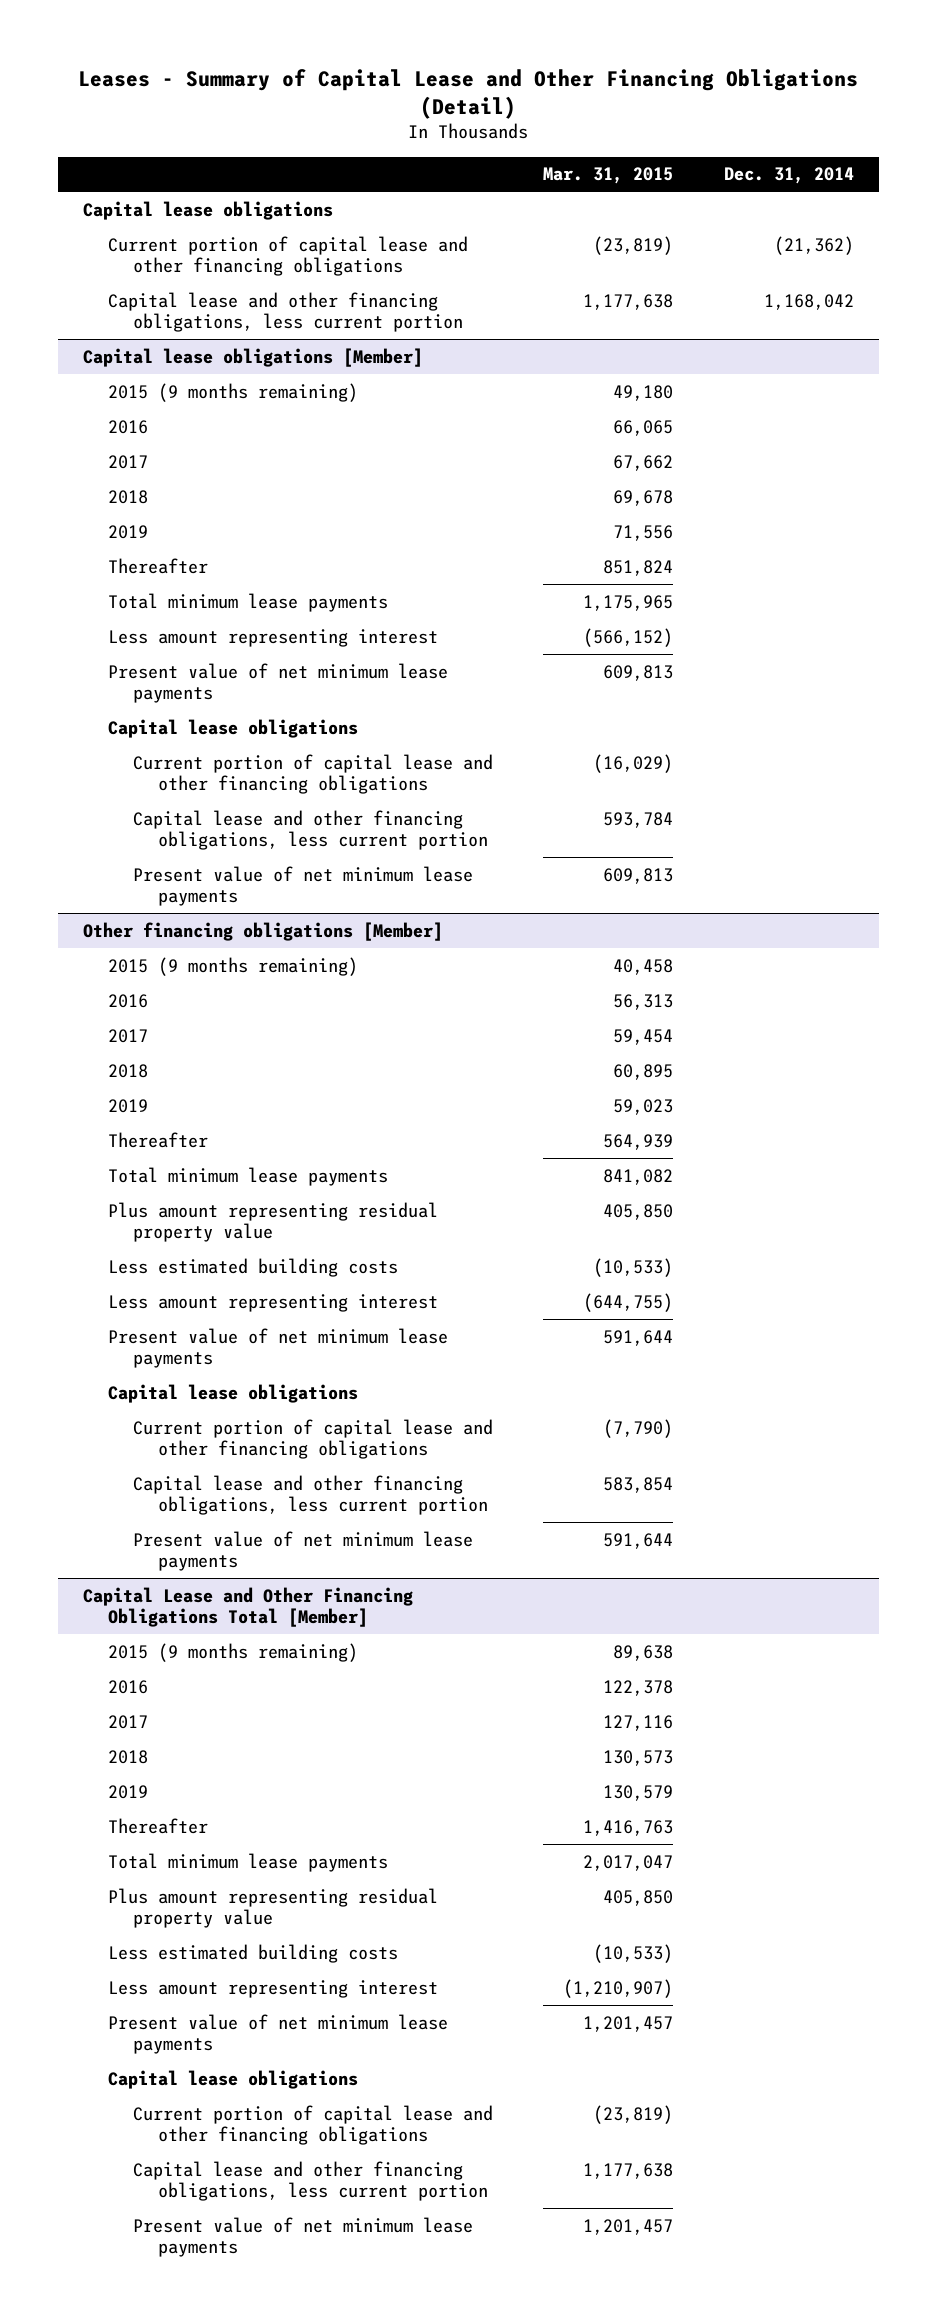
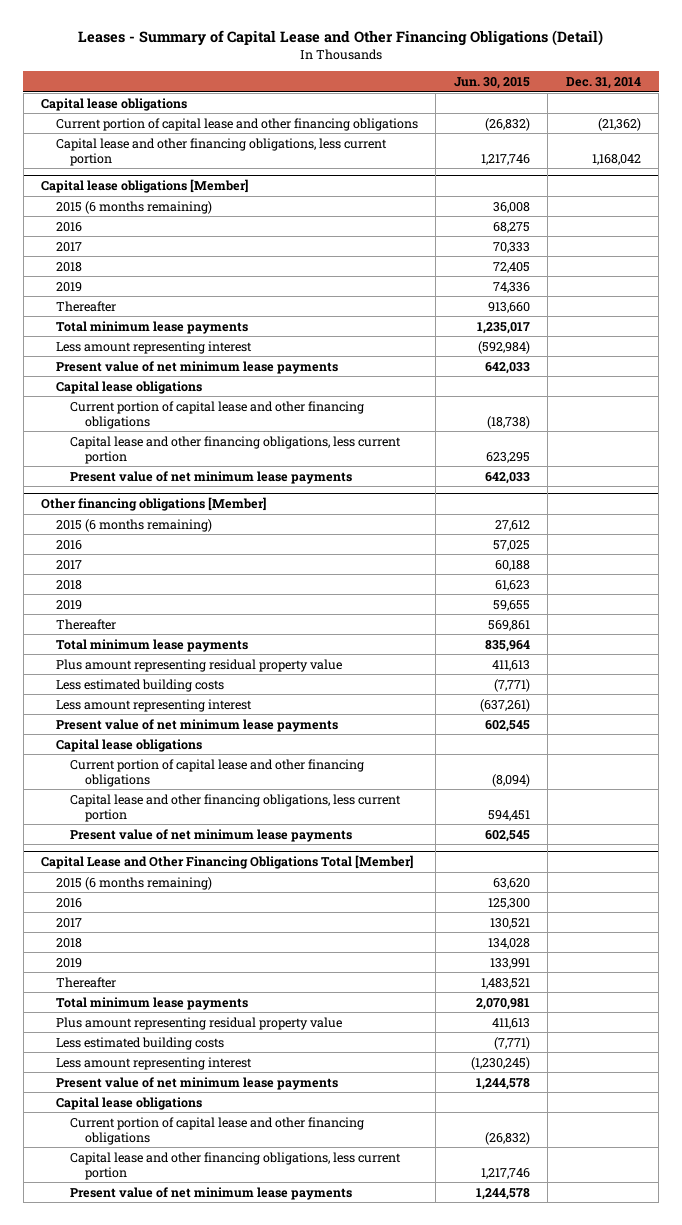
- | Mar. 31, 2015 | Dec. 31, 2014
+ | Jun. 30, 2015 | Dec. 31, 2014
@ Capital lease obligations [Member]
- 2015 (9 months remaining) | 49,180 |
+ 2015 (6 months remaining) | 36,008 |
@ Other financing obligations [Member]
- 2015 (9 months remaining) | 40,458 |
+ 2015 (6 months remaining) | 27,612 |
@ Capital Lease and Other Financing Obligations Total [Member]
- 2015 (9 months remaining) | 89,638 |
+ 2015 (6 months remaining) | 63,620 |

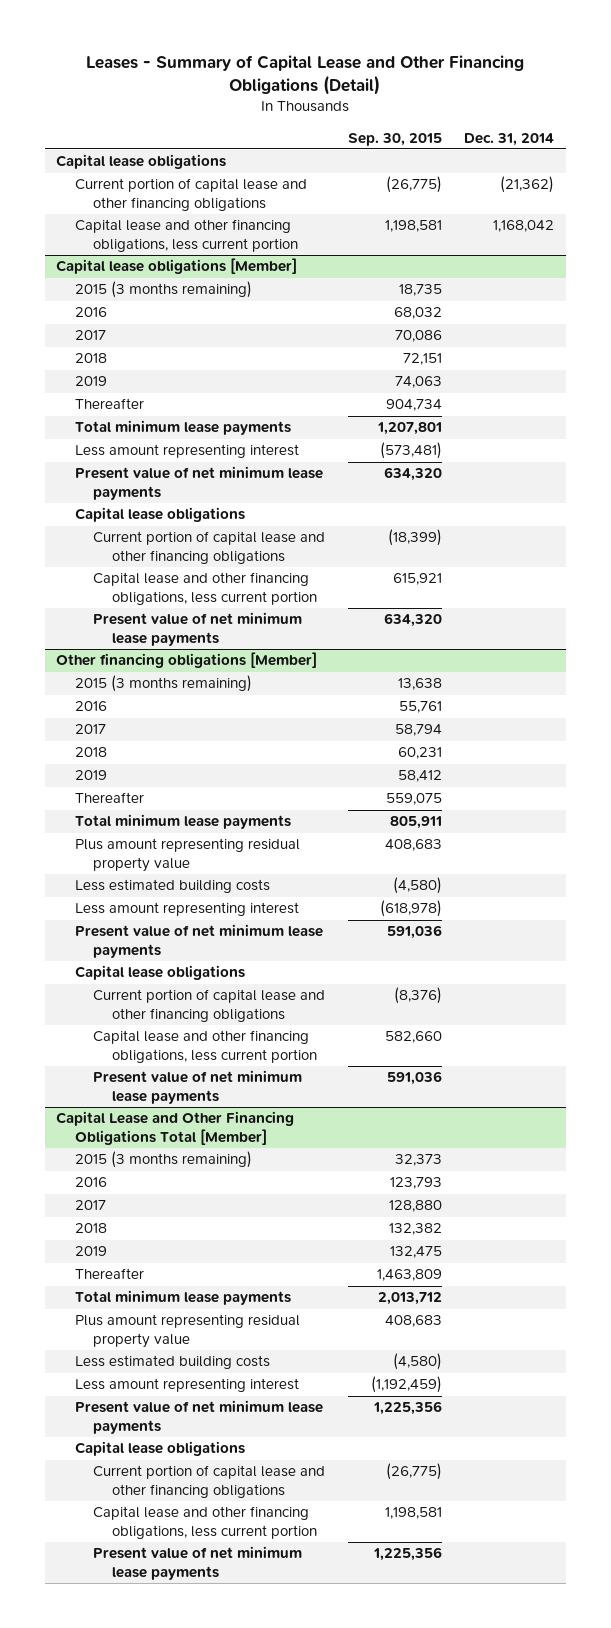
- | Jun. 30, 2015 | Dec. 31, 2014
+ | Sep. 30, 2015 | Dec. 31, 2014
@ Capital lease obligations [Member]
- 2015 (6 months remaining) | 36,008 |
+ 2015 (3 months remaining) | 18,735 |
@ Other financing obligations [Member]
- 2015 (6 months remaining) | 27,612 |
+ 2015 (3 months remaining) | 13,638 |
@ Capital Lease and Other Financing Obligations Total [Member]
- 2015 (6 months remaining) | 63,620 |
+ 2015 (3 months remaining) | 32,373 |

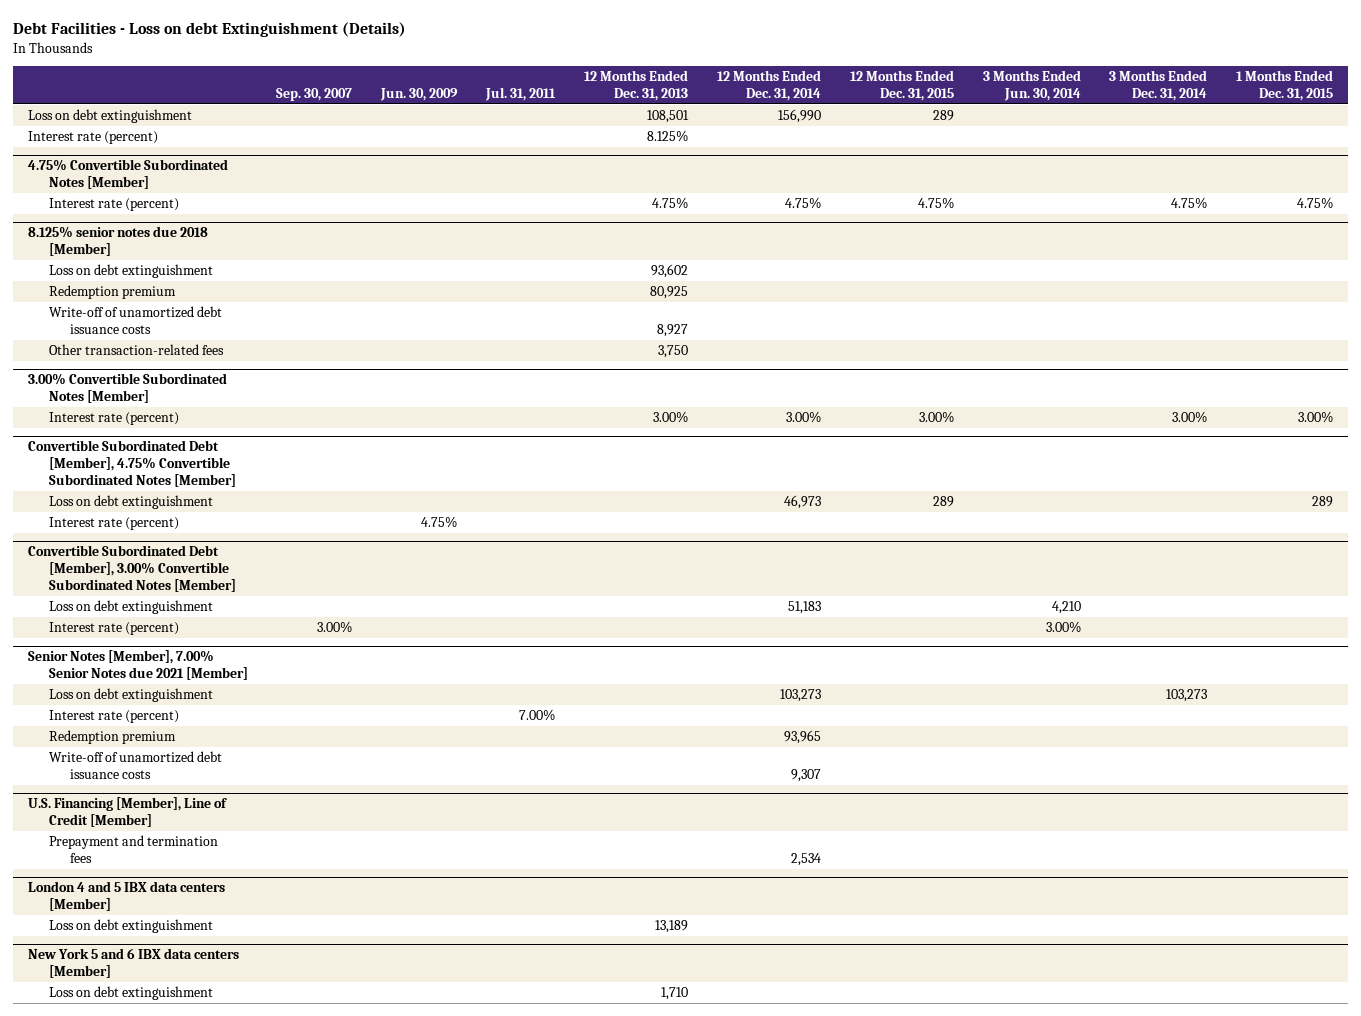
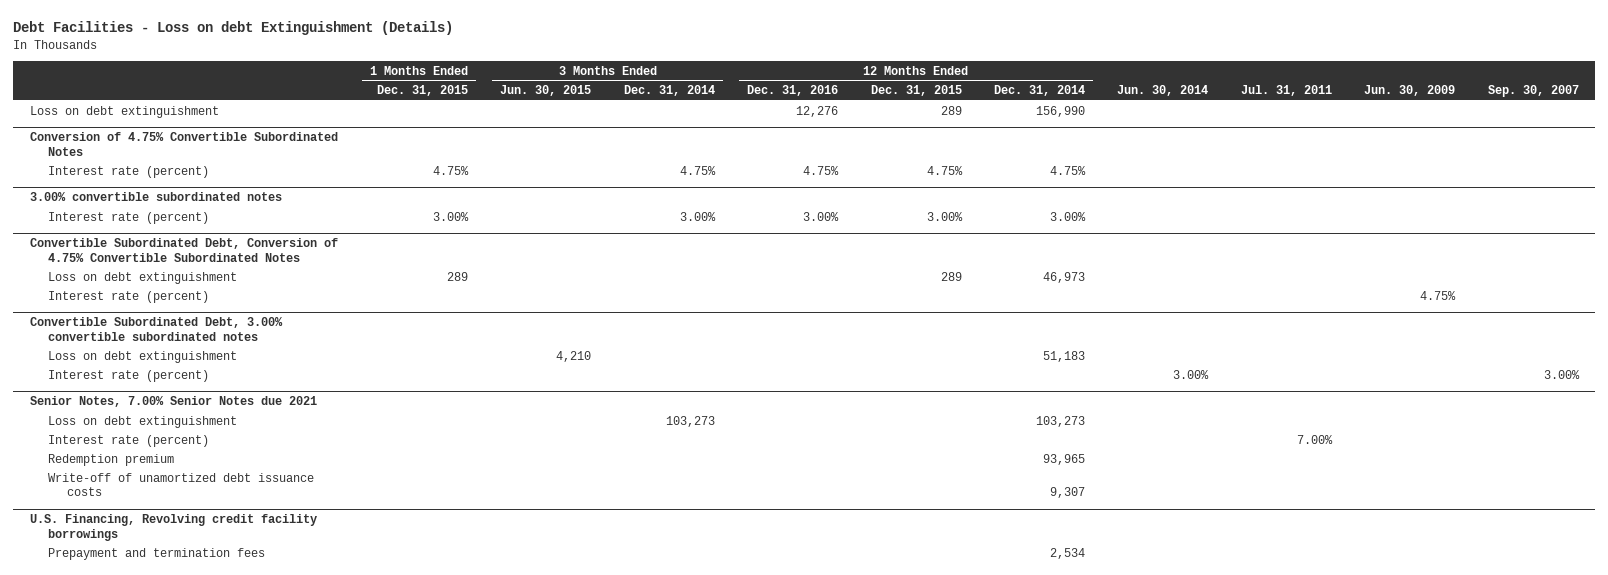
- | Sep. 30, 2007 | Jun. 30, 2009 | Jul. 31, 2011 | 12 Months Ended Dec. 31, 2013 | 12 Months Ended Dec. 31, 2014 | 12 Months Ended Dec. 31, 2015 | 3 Months Ended Jun. 30, 2014 | 3 Months Ended Dec. 31, 2014 | 1 Months Ended Dec. 31, 2015
+ | 1 Months Ended Dec. 31, 2015 | 3 Months Ended Jun. 30, 2015 | 3 Months Ended Dec. 31, 2014 | 12 Months Ended Dec. 31, 2016 | 12 Months Ended Dec. 31, 2015 | 12 Months Ended Dec. 31, 2014 | Jun. 30, 2014 | Jul. 31, 2011 | Jun. 30, 2009 | Sep. 30, 2007
- Interest rate (percent) | | | | 8.125% | | | | |
- 4.75% Convertible Subordinated Notes [Member]
+ Conversion of 4.75% Convertible Subordinated Notes
- 8.125% senior notes due 2018 [Member]
- Loss on debt extinguishment | | | | 93,602 | | | | |
- Redemption premium | | | | 80,925 | | | | |
- Write-off of unamortized debt issuance costs | | | | 8,927 | | | | |
- Other transaction-related fees | | | | 3,750 | | | | |
- 3.00% Convertible Subordinated Notes [Member]
+ 3.00% convertible subordinated notes
- Convertible Subordinated Debt [Member], 4.75% Convertible Subordinated Notes [Member]
+ Convertible Subordinated Debt, Conversion of 4.75% Convertible Subordinated Notes
- Convertible Subordinated Debt [Member], 3.00% Convertible Subordinated Notes [Member]
+ Convertible Subordinated Debt, 3.00% convertible subordinated notes
- Senior Notes [Member], 7.00% Senior Notes due 2021 [Member]
+ Senior Notes, 7.00% Senior Notes due 2021
- U.S. Financing [Member], Line of Credit [Member]
+ U.S. Financing, Revolving credit facility borrowings
- London 4 and 5 IBX data centers [Member]
- Loss on debt extinguishment | | | | 13,189 | | | | |
- New York 5 and 6 IBX data centers [Member]
- Loss on debt extinguishment | | | | 1,710 | | | | |

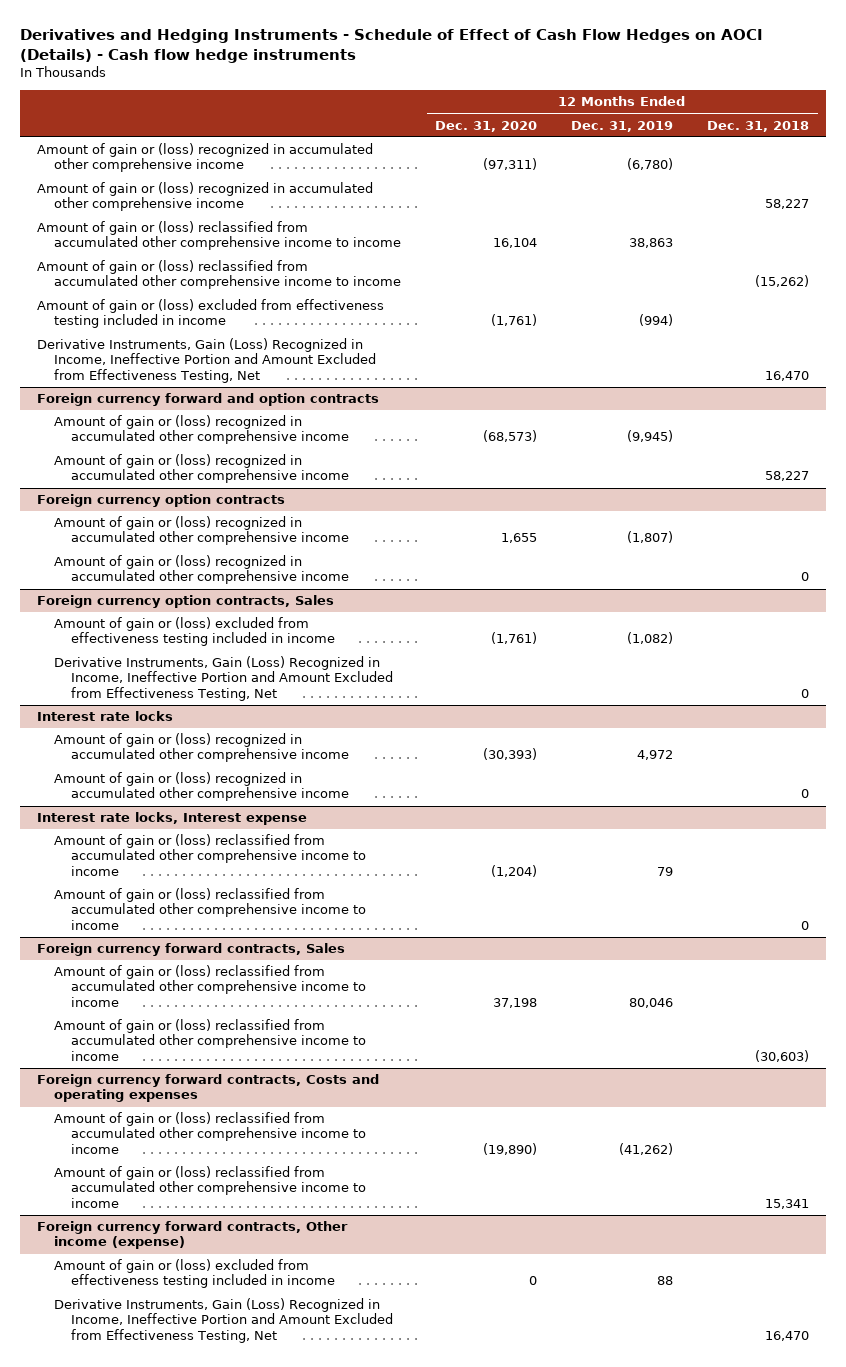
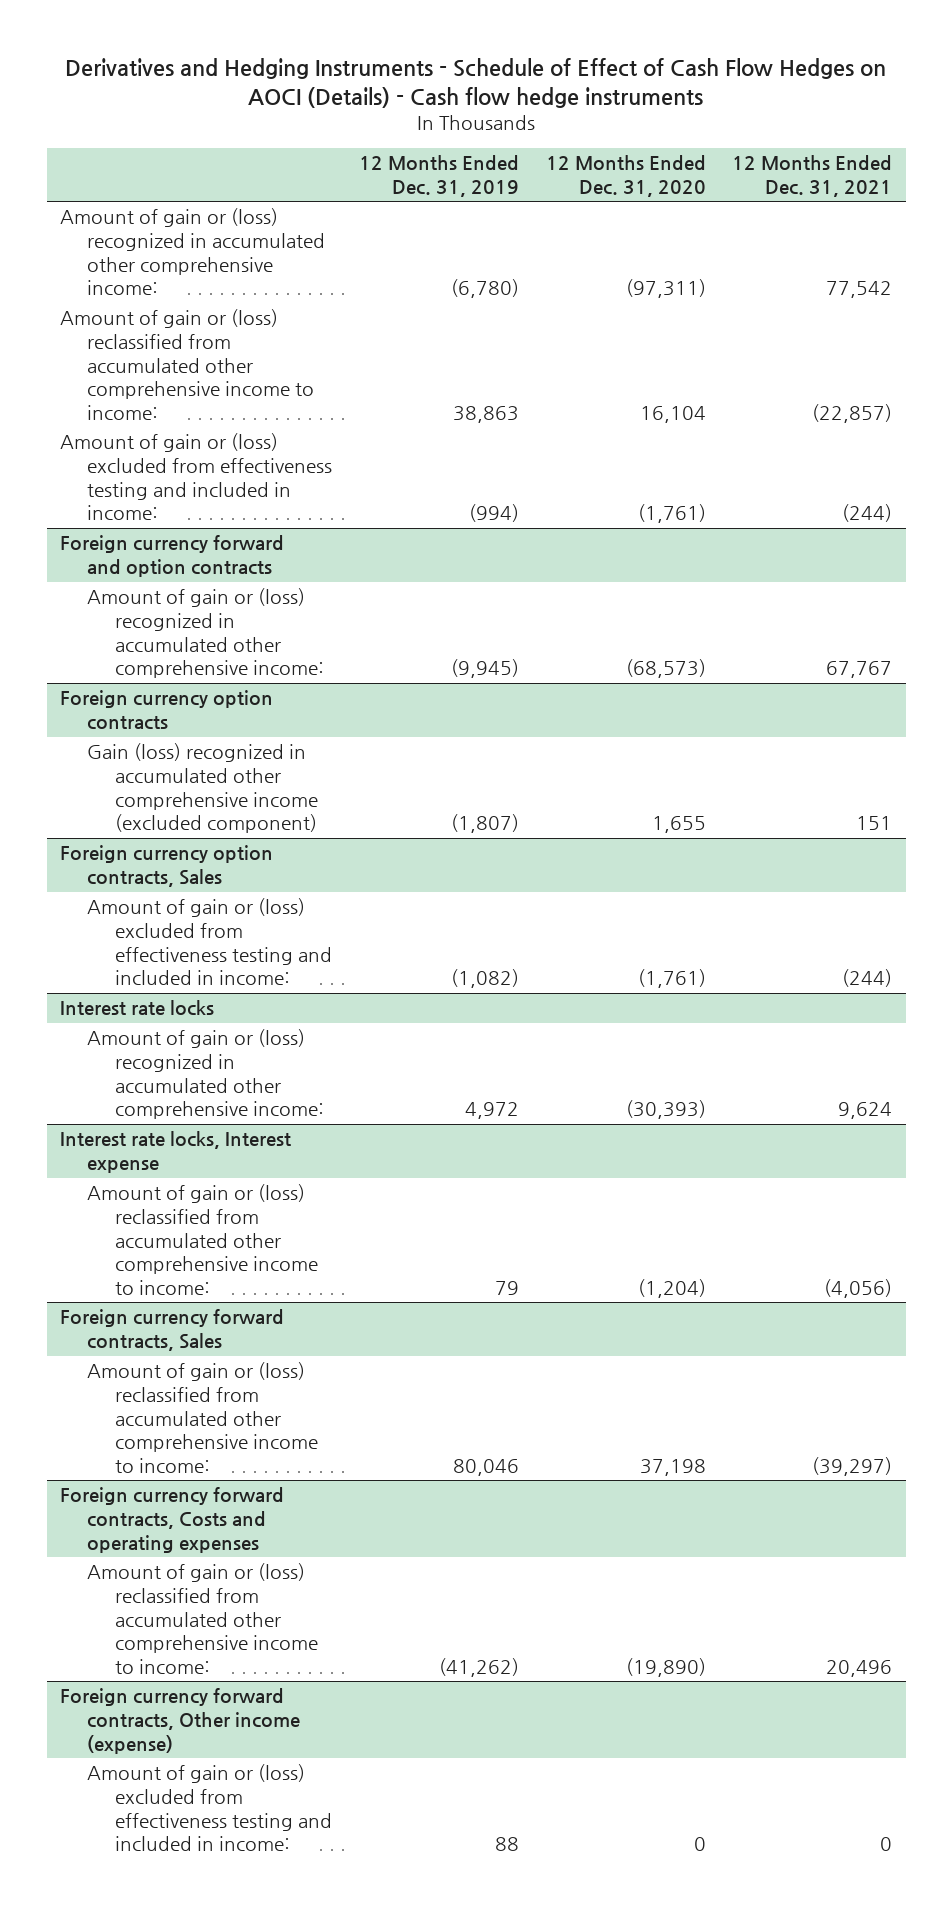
- | 12 Months Ended Dec. 31, 2020 | 12 Months Ended Dec. 31, 2019 | 12 Months Ended Dec. 31, 2018
+ | 12 Months Ended Dec. 31, 2019 | 12 Months Ended Dec. 31, 2020 | 12 Months Ended Dec. 31, 2021
- Amount of gain or (loss) recognized in accumulated other comprehensive income | (97,311) | (6,780) |
- Amount of gain or (loss) recognized in accumulated other comprehensive income | | | 58,227
- Amount of gain or (loss) reclassified from accumulated other comprehensive income to income | 16,104 | 38,863 |
- Amount of gain or (loss) reclassified from accumulated other comprehensive income to income | | | (15,262)
- Amount of gain or (loss) excluded from effectiveness testing included in income | (1,761) | (994) |
- Derivative Instruments, Gain (Loss) Recognized in Income, Ineffective Portion and Amount Excluded from Effectiveness Testing, Net | | | 16,470
+ Amount of gain or (loss) recognized in accumulated other comprehensive income: | (6,780) | (97,311) | 77,542
+ Amount of gain or (loss) reclassified from accumulated other comprehensive income to income: | 38,863 | 16,104 | (22,857)
+ Amount of gain or (loss) excluded from effectiveness testing and included in income: | (994) | (1,761) | (244)
@ Foreign currency forward and option contracts
- Amount of gain or (loss) recognized in accumulated other comprehensive income | (68,573) | (9,945) |
- Amount of gain or (loss) recognized in accumulated other comprehensive income | | | 58,227
+ Amount of gain or (loss) recognized in accumulated other comprehensive income: | (9,945) | (68,573) | 67,767
@ Foreign currency option contracts
- Amount of gain or (loss) recognized in accumulated other comprehensive income | 1,655 | (1,807) |
- Amount of gain or (loss) recognized in accumulated other comprehensive income | | | 0
+ Gain (loss) recognized in accumulated other comprehensive income (excluded component) | (1,807) | 1,655 | 151
@ Foreign currency option contracts, Sales
- Amount of gain or (loss) excluded from effectiveness testing included in income | (1,761) | (1,082) |
- Derivative Instruments, Gain (Loss) Recognized in Income, Ineffective Portion and Amount Excluded from Effectiveness Testing, Net | | | 0
+ Amount of gain or (loss) excluded from effectiveness testing and included in income: | (1,082) | (1,761) | (244)
@ Interest rate locks
- Amount of gain or (loss) recognized in accumulated other comprehensive income | (30,393) | 4,972 |
- Amount of gain or (loss) recognized in accumulated other comprehensive income | | | 0
+ Amount of gain or (loss) recognized in accumulated other comprehensive income: | 4,972 | (30,393) | 9,624
@ Interest rate locks, Interest expense
- Amount of gain or (loss) reclassified from accumulated other comprehensive income to income | (1,204) | 79 |
- Amount of gain or (loss) reclassified from accumulated other comprehensive income to income | | | 0
+ Amount of gain or (loss) reclassified from accumulated other comprehensive income to income: | 79 | (1,204) | (4,056)
@ Foreign currency forward contracts, Sales
- Amount of gain or (loss) reclassified from accumulated other comprehensive income to income | 37,198 | 80,046 |
- Amount of gain or (loss) reclassified from accumulated other comprehensive income to income | | | (30,603)
+ Amount of gain or (loss) reclassified from accumulated other comprehensive income to income: | 80,046 | 37,198 | (39,297)
@ Foreign currency forward contracts, Costs and operating expenses
- Amount of gain or (loss) reclassified from accumulated other comprehensive income to income | (19,890) | (41,262) |
- Amount of gain or (loss) reclassified from accumulated other comprehensive income to income | | | 15,341
+ Amount of gain or (loss) reclassified from accumulated other comprehensive income to income: | (41,262) | (19,890) | 20,496
@ Foreign currency forward contracts, Other income (expense)
- Amount of gain or (loss) excluded from effectiveness testing included in income | 0 | 88 |
- Derivative Instruments, Gain (Loss) Recognized in Income, Ineffective Portion and Amount Excluded from Effectiveness Testing, Net | | | 16,470
+ Amount of gain or (loss) excluded from effectiveness testing and included in income: | 88 | 0 | 0

